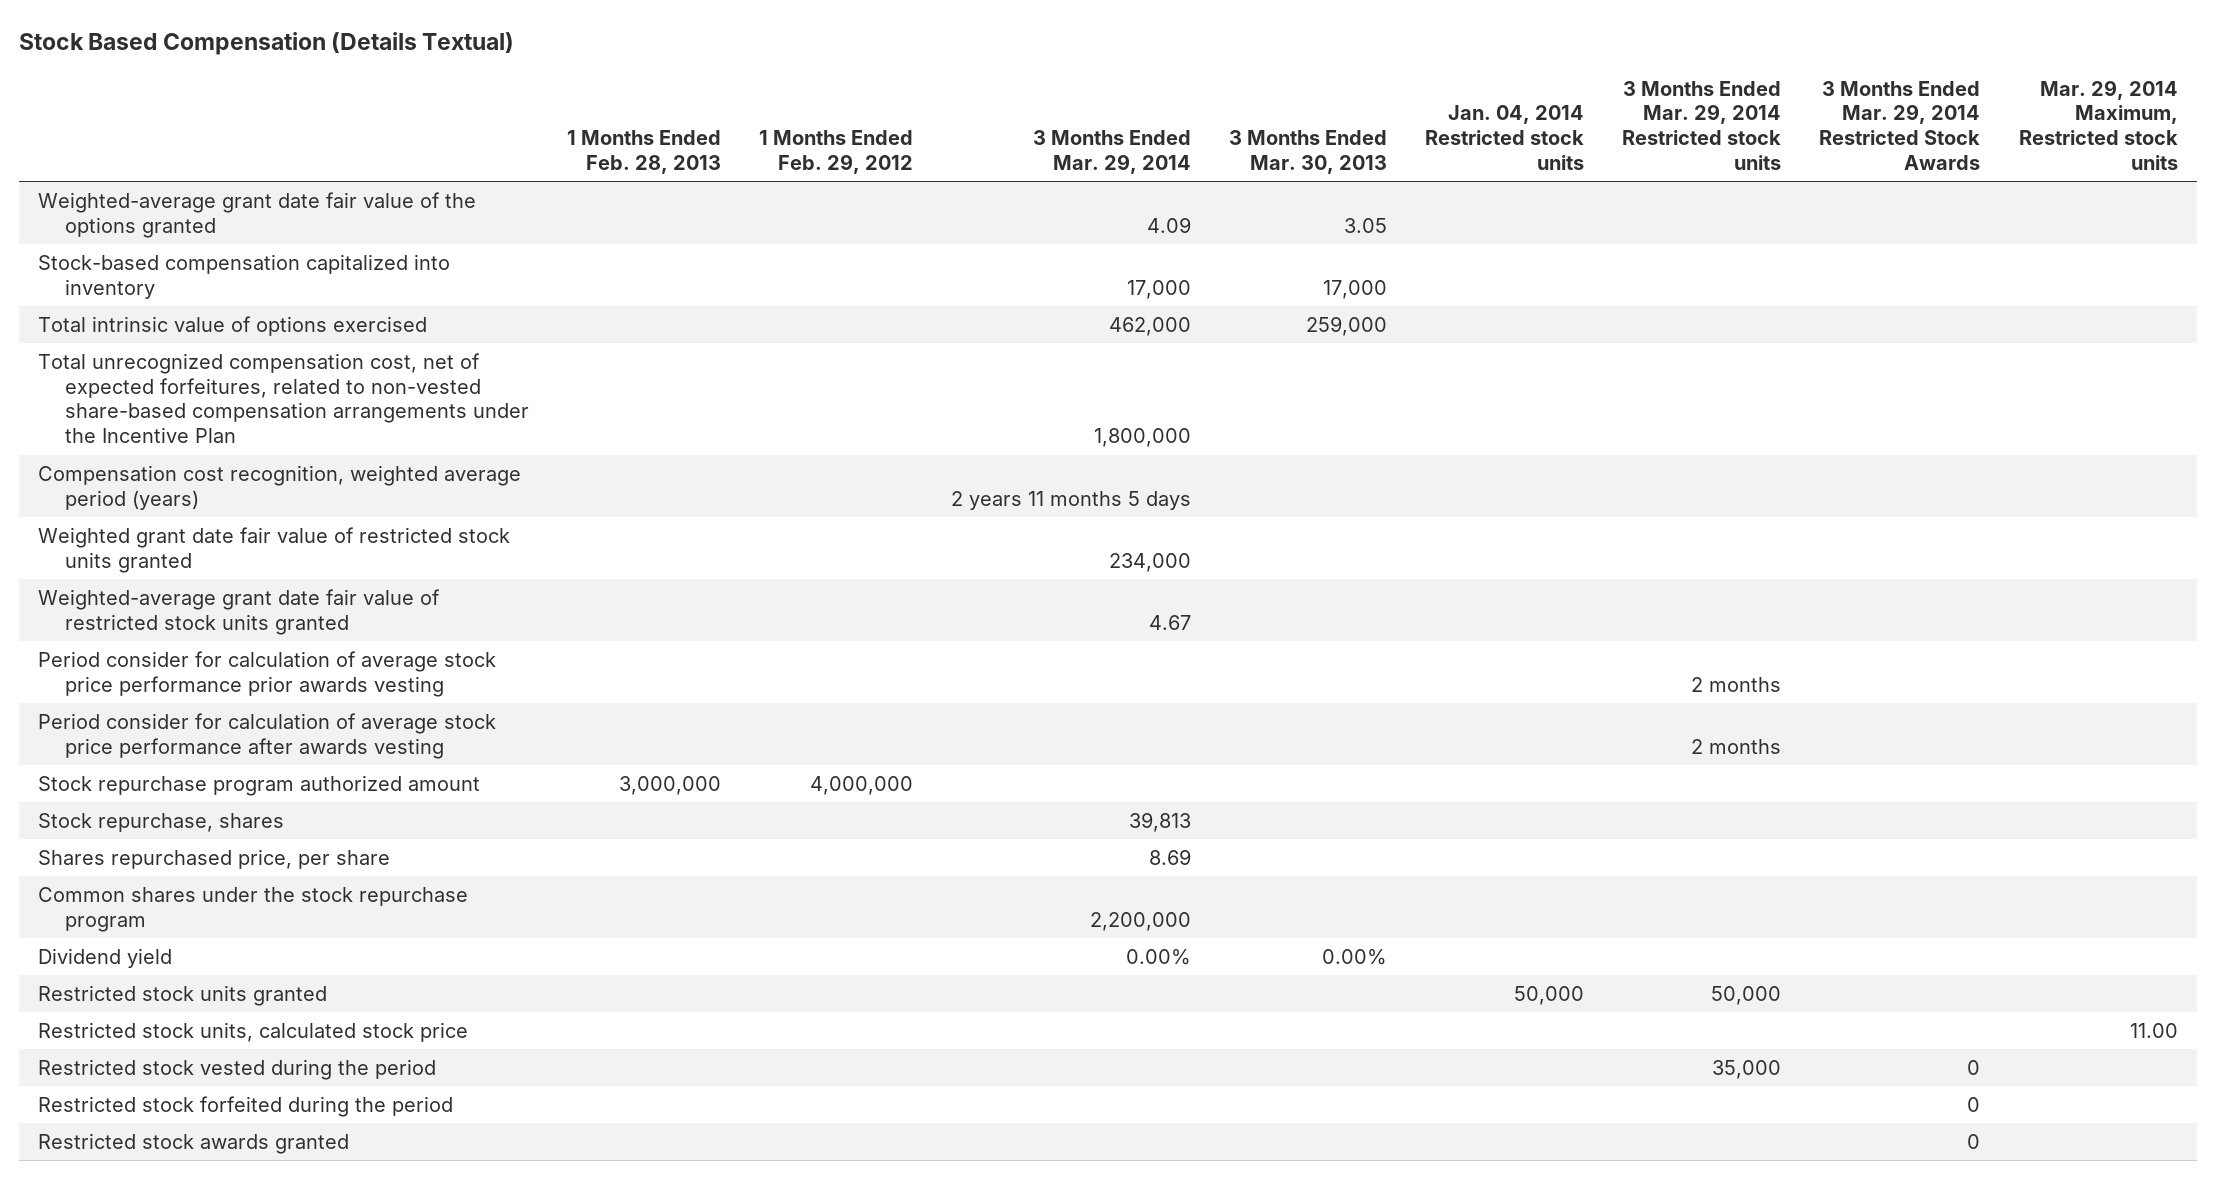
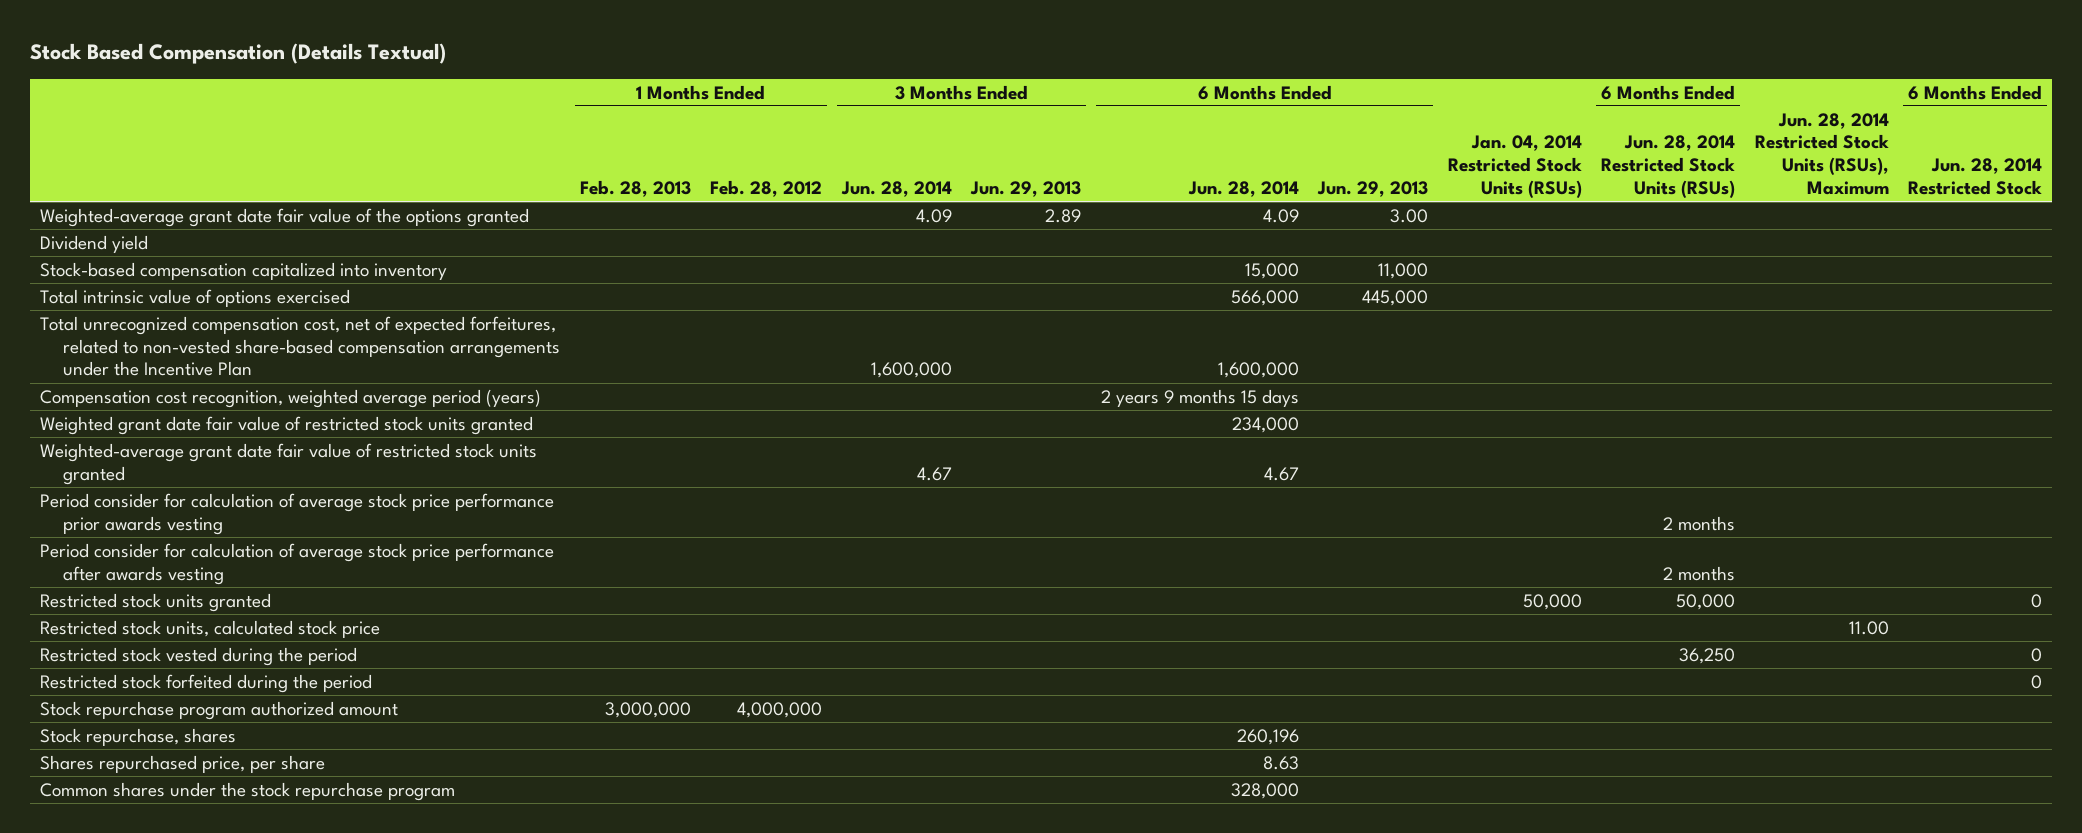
- | 1 Months Ended Feb. 28, 2013 | 1 Months Ended Feb. 29, 2012 | 3 Months Ended Mar. 29, 2014 | 3 Months Ended Mar. 30, 2013 | Jan. 04, 2014 Restricted stock units | 3 Months Ended Mar. 29, 2014 Restricted stock units | 3 Months Ended Mar. 29, 2014 Restricted Stock Awards | Mar. 29, 2014 Maximum, Restricted stock units
+ | 1 Months Ended Feb. 28, 2013 | 1 Months Ended Feb. 28, 2012 | 3 Months Ended Jun. 28, 2014 | 3 Months Ended Jun. 29, 2013 | 6 Months Ended Jun. 28, 2014 | 6 Months Ended Jun. 29, 2013 | Jan. 04, 2014 Restricted Stock Units (RSUs) | 6 Months Ended Jun. 28, 2014 Restricted Stock Units (RSUs) | Jun. 28, 2014 Restricted Stock Units (RSUs), Maximum | 6 Months Ended Jun. 28, 2014 Restricted Stock
moved up: Dividend yield
- Restricted stock awards granted | | | | | | | 0 |
moved down: Stock repurchase program authorized amount | 3,000,000 | 4,000,000 | | | | | | | |
moved down: Stock repurchase, shares | | | | | 260,196 | | | | |
moved down: Shares repurchased price, per share | | | | | 8.63 | | | | |
moved down: Common shares under the stock repurchase program | | | | | 328,000 | | | | |

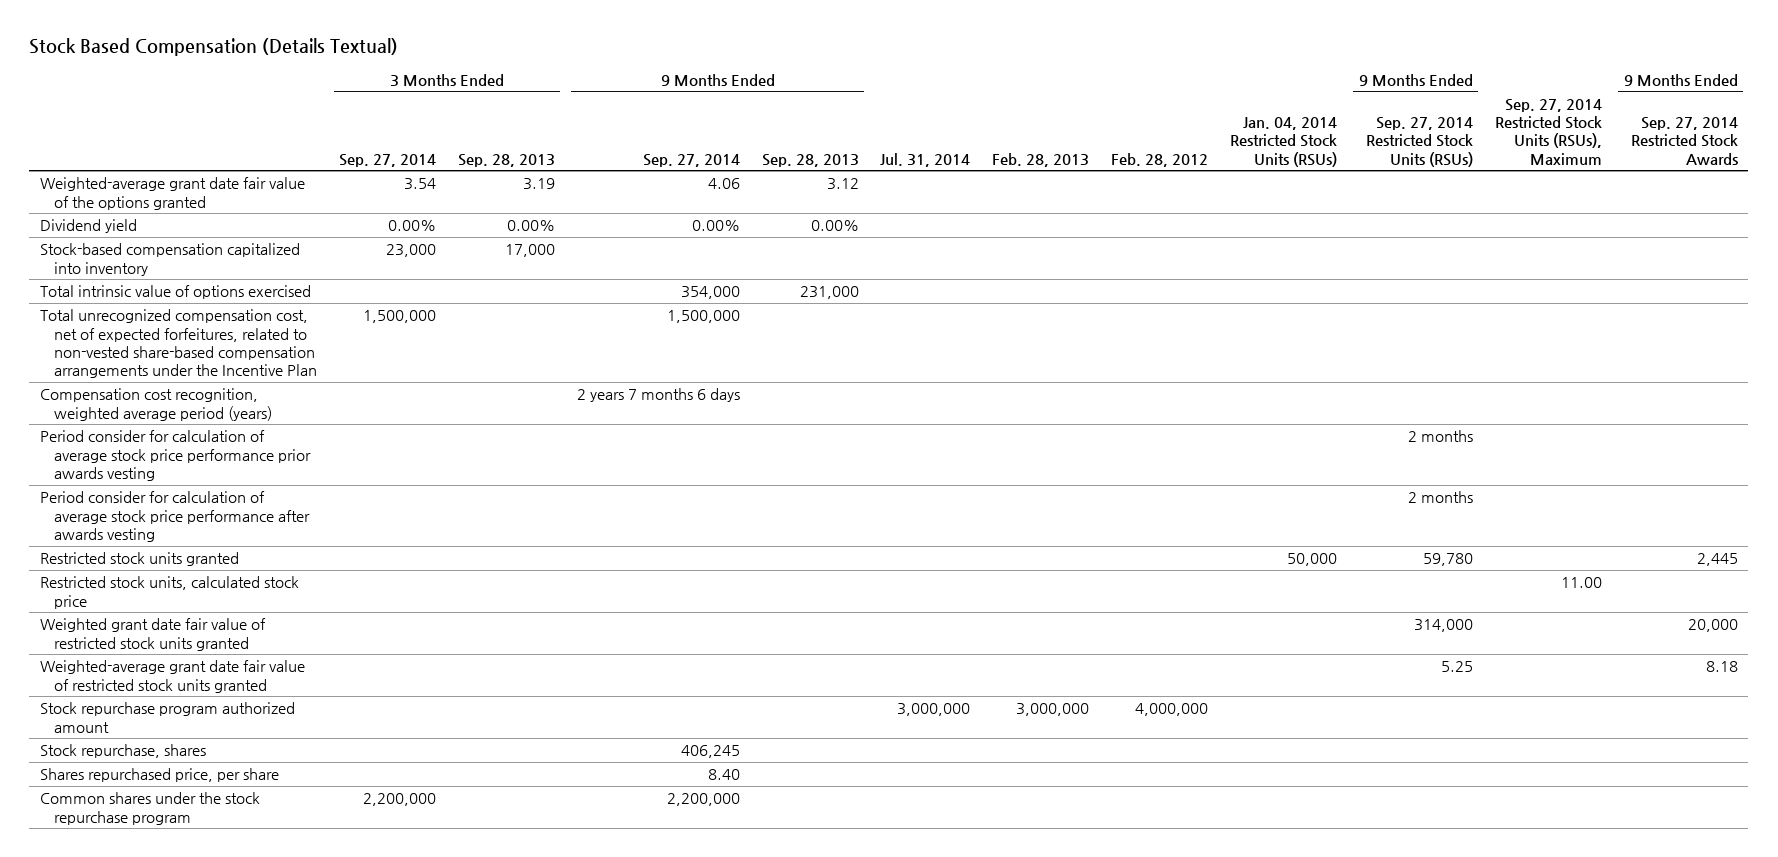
- | 1 Months Ended Feb. 28, 2013 | 1 Months Ended Feb. 28, 2012 | 3 Months Ended Jun. 28, 2014 | 3 Months Ended Jun. 29, 2013 | 6 Months Ended Jun. 28, 2014 | 6 Months Ended Jun. 29, 2013 | Jan. 04, 2014 Restricted Stock Units (RSUs) | 6 Months Ended Jun. 28, 2014 Restricted Stock Units (RSUs) | Jun. 28, 2014 Restricted Stock Units (RSUs), Maximum | 6 Months Ended Jun. 28, 2014 Restricted Stock
+ | 3 Months Ended Sep. 27, 2014 | 3 Months Ended Sep. 28, 2013 | 9 Months Ended Sep. 27, 2014 | 9 Months Ended Sep. 28, 2013 | Jul. 31, 2014 | Feb. 28, 2013 | Feb. 28, 2012 | Jan. 04, 2014 Restricted Stock Units (RSUs) | 9 Months Ended Sep. 27, 2014 Restricted Stock Units (RSUs) | Sep. 27, 2014 Restricted Stock Units (RSUs), Maximum | 9 Months Ended Sep. 27, 2014 Restricted Stock Awards
- Restricted stock vested during the period | | | | | | | | 36,250 | | 0
- Restricted stock forfeited during the period | | | | | | | | | | 0
moved down: Weighted grant date fair value of restricted stock units granted | | | | | | | | | 314,000 | | 20,000
moved down: Weighted-average grant date fair value of restricted stock units granted | | | | | | | | | 5.25 | | 8.18

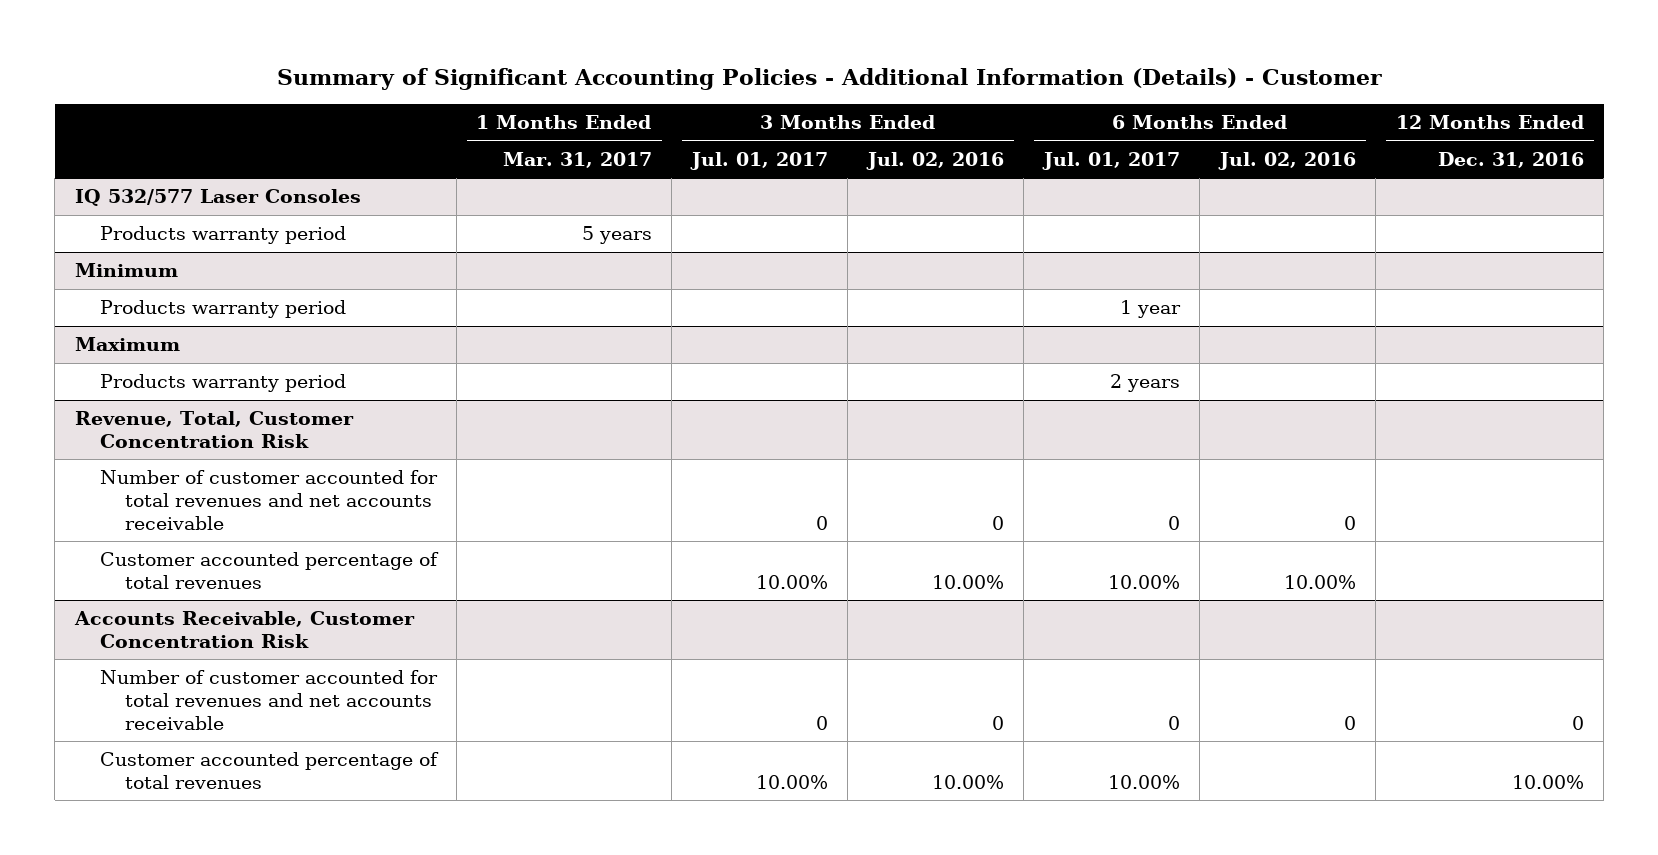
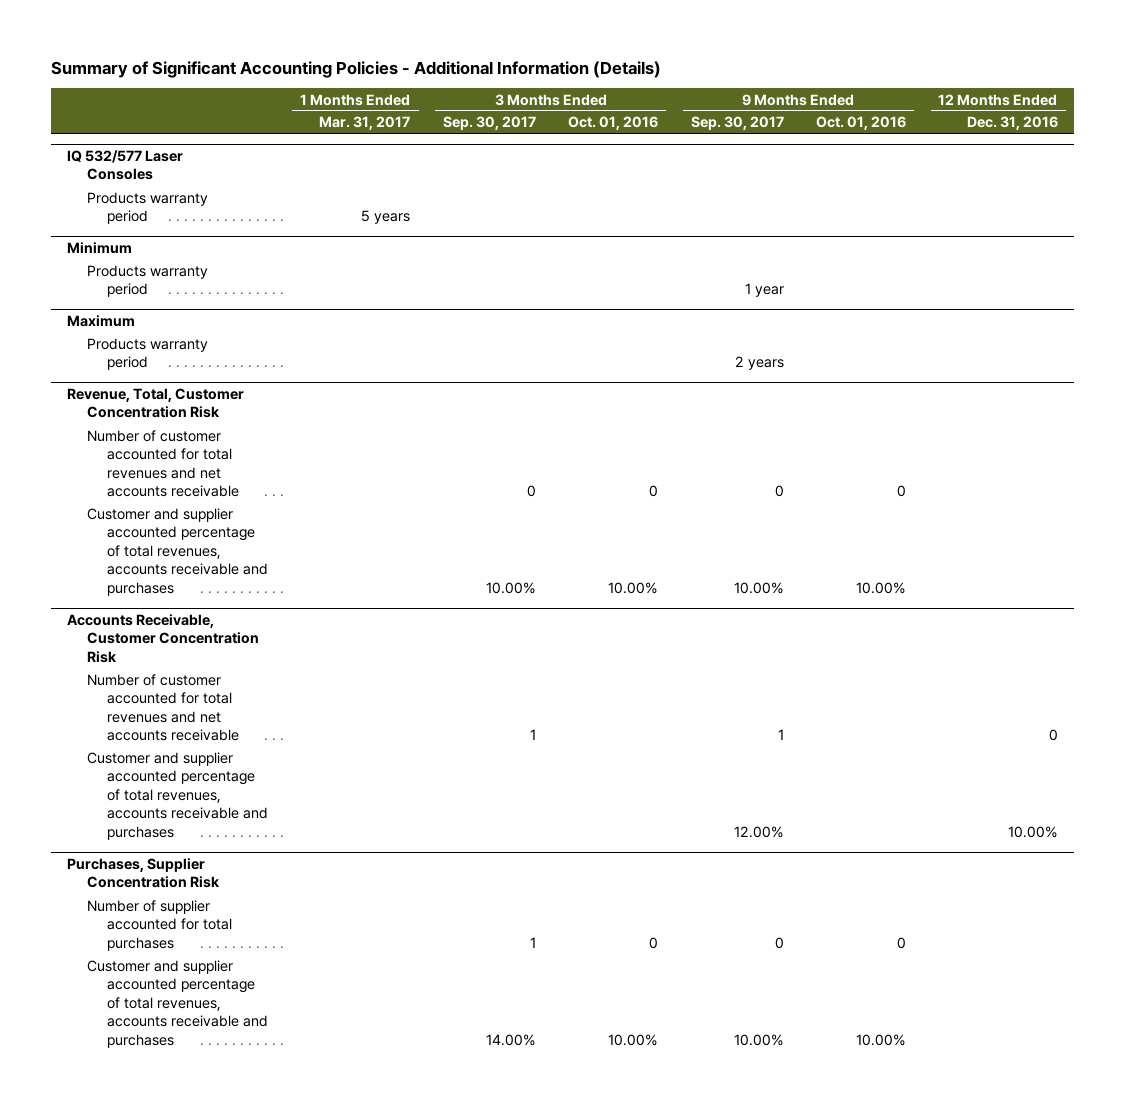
- Summary of Significant Accounting Policies - Additional Information (Details) - Customer
+ Summary of Significant Accounting Policies - Additional Information (Details)
- | 1 Months Ended Mar. 31, 2017 | 3 Months Ended Jul. 01, 2017 | 3 Months Ended Jul. 02, 2016 | 6 Months Ended Jul. 01, 2017 | 6 Months Ended Jul. 02, 2016 | 12 Months Ended Dec. 31, 2016
+ | 1 Months Ended Mar. 31, 2017 | 3 Months Ended Sep. 30, 2017 | 3 Months Ended Oct. 01, 2016 | 9 Months Ended Sep. 30, 2017 | 9 Months Ended Oct. 01, 2016 | 12 Months Ended Dec. 31, 2016
@ Revenue, Total, Customer Concentration Risk
- Customer accounted percentage of total revenues | | 10.00% | 10.00% | 10.00% | 10.00% |
+ Customer and supplier accounted percentage of total revenues, accounts receivable and purchases | | 10.00% | 10.00% | 10.00% | 10.00% |
@ Accounts Receivable, Customer Concentration Risk
- Customer accounted percentage of total revenues | | 10.00% | 10.00% | 10.00% | | 10.00%
+ Customer and supplier accounted percentage of total revenues, accounts receivable and purchases | | | | 12.00% | | 10.00%
+ Purchases, Supplier Concentration Risk
+ Number of supplier accounted for total purchases | | 1 | 0 | 0 | 0 |
+ Customer and supplier accounted percentage of total revenues, accounts receivable and purchases | | 14.00% | 10.00% | 10.00% | 10.00% |

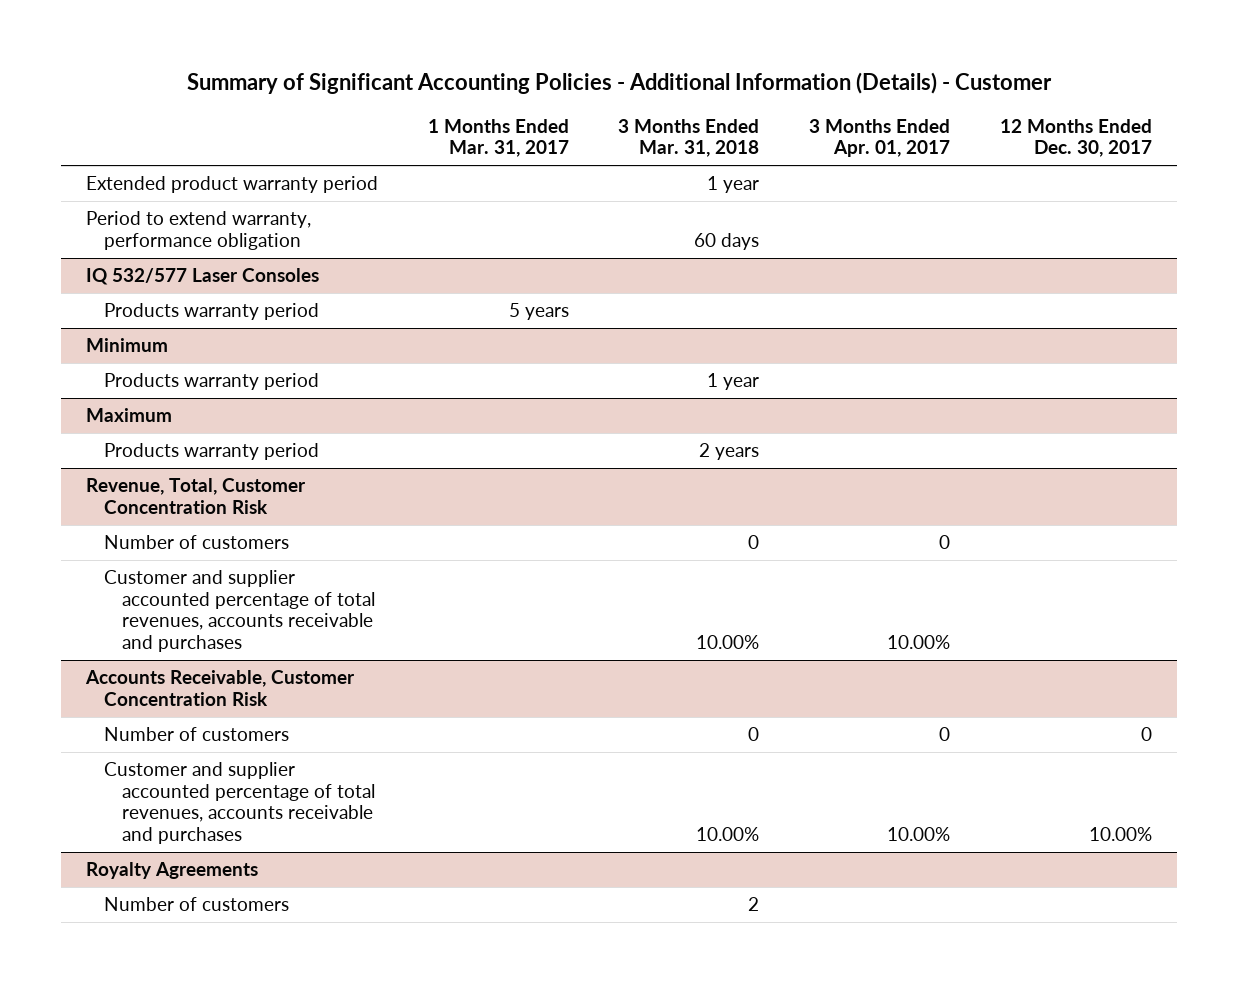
- Summary of Significant Accounting Policies - Additional Information (Details)
+ Summary of Significant Accounting Policies - Additional Information (Details) - Customer
- | 1 Months Ended Mar. 31, 2017 | 3 Months Ended Sep. 30, 2017 | 3 Months Ended Oct. 01, 2016 | 9 Months Ended Sep. 30, 2017 | 9 Months Ended Oct. 01, 2016 | 12 Months Ended Dec. 31, 2016
+ | 1 Months Ended Mar. 31, 2017 | 3 Months Ended Mar. 31, 2018 | 3 Months Ended Apr. 01, 2017 | 12 Months Ended Dec. 30, 2017
+ Extended product warranty period | | 1 year | |
+ Period to extend warranty, performance obligation | | 60 days | |
@ Revenue, Total, Customer Concentration Risk
- Number of customer accounted for total revenues and net accounts receivable | | 0 | 0 | 0 | 0 |
+ Number of customers | | 0 | 0 |
@ Accounts Receivable, Customer Concentration Risk
- Number of customer accounted for total revenues and net accounts receivable | | 1 | | 1 | | 0
+ Number of customers | | 0 | 0 | 0
- Purchases, Supplier Concentration Risk
- Number of supplier accounted for total purchases | | 1 | 0 | 0 | 0 |
- Customer and supplier accounted percentage of total revenues, accounts receivable and purchases | | 14.00% | 10.00% | 10.00% | 10.00% |
+ Royalty Agreements
+ Number of customers | | 2 | |

